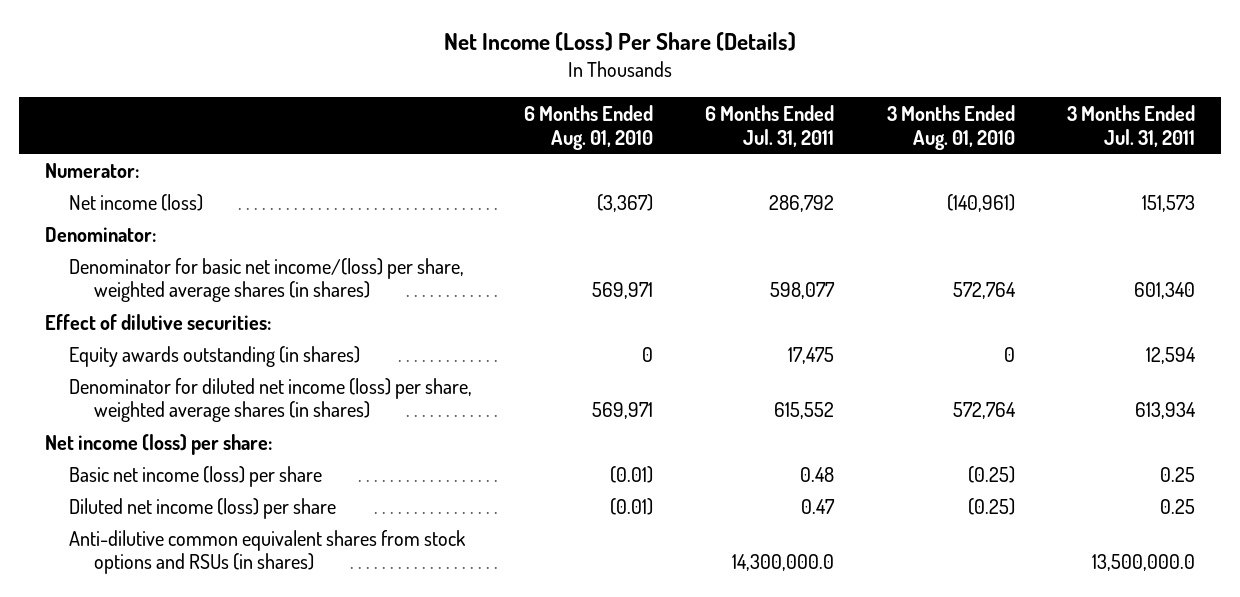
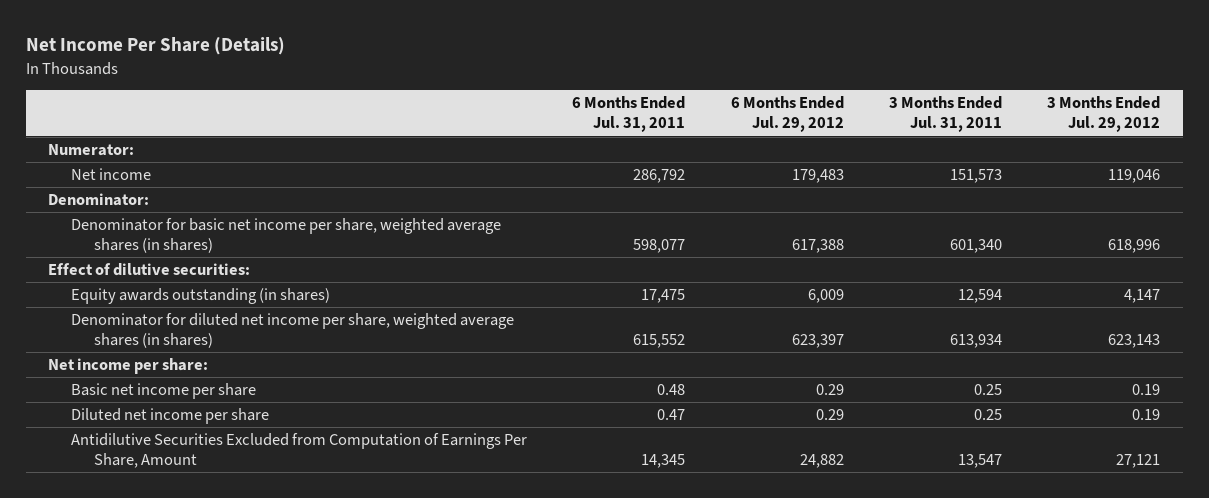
- Net Income (Loss) Per Share (Details)
+ Net Income Per Share (Details)
- | 6 Months Ended Aug. 01, 2010 | 6 Months Ended Jul. 31, 2011 | 3 Months Ended Aug. 01, 2010 | 3 Months Ended Jul. 31, 2011
+ | 6 Months Ended Jul. 31, 2011 | 6 Months Ended Jul. 29, 2012 | 3 Months Ended Jul. 31, 2011 | 3 Months Ended Jul. 29, 2012
- Net income (loss) | (3,367) | 286,792 | (140,961) | 151,573
+ Net income | 286,792 | 179,483 | 151,573 | 119,046
- Denominator for basic net income/(loss) per share, weighted average shares (in shares) | 569,971 | 598,077 | 572,764 | 601,340
+ Denominator for basic net income per share, weighted average shares (in shares) | 598,077 | 617,388 | 601,340 | 618,996
- Denominator for diluted net income (loss) per share, weighted average shares (in shares) | 569,971 | 615,552 | 572,764 | 613,934
- Net income (loss) per share:
- Basic net income (loss) per share | (0.01) | 0.48 | (0.25) | 0.25
- Diluted net income (loss) per share | (0.01) | 0.47 | (0.25) | 0.25
- Anti-dilutive common equivalent shares from stock options and RSUs (in shares) | | 14,300,000.0 | | 13,500,000.0
+ Denominator for diluted net income per share, weighted average shares (in shares) | 615,552 | 623,397 | 613,934 | 623,143
+ Net income per share:
+ Basic net income per share | 0.48 | 0.29 | 0.25 | 0.19
+ Diluted net income per share | 0.47 | 0.29 | 0.25 | 0.19
+ Antidilutive Securities Excluded from Computation of Earnings Per Share, Amount | 14,345 | 24,882 | 13,547 | 27,121

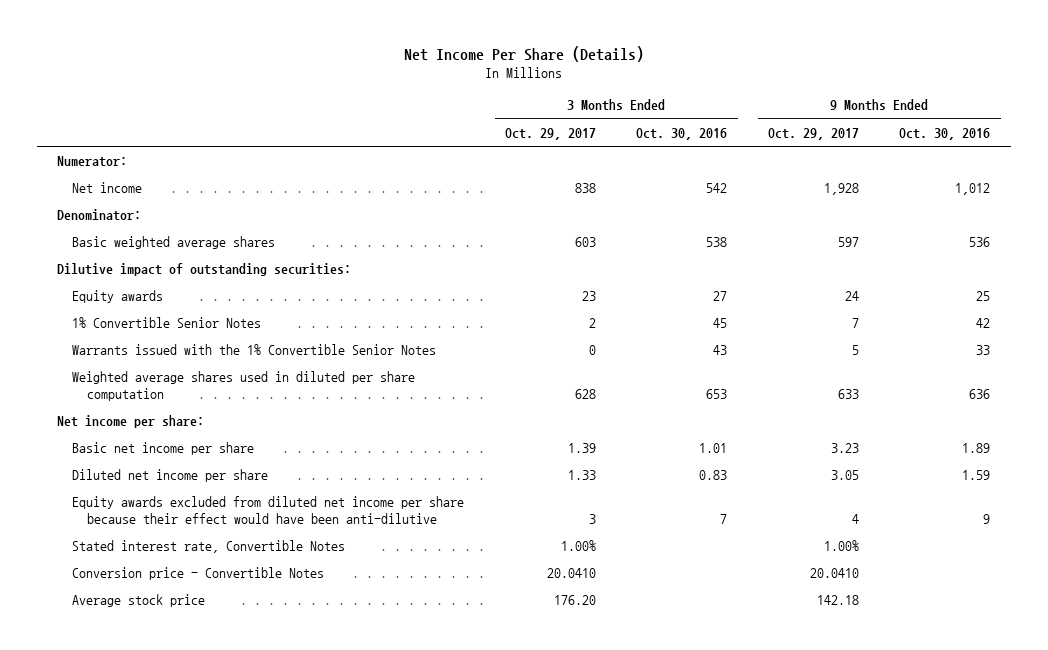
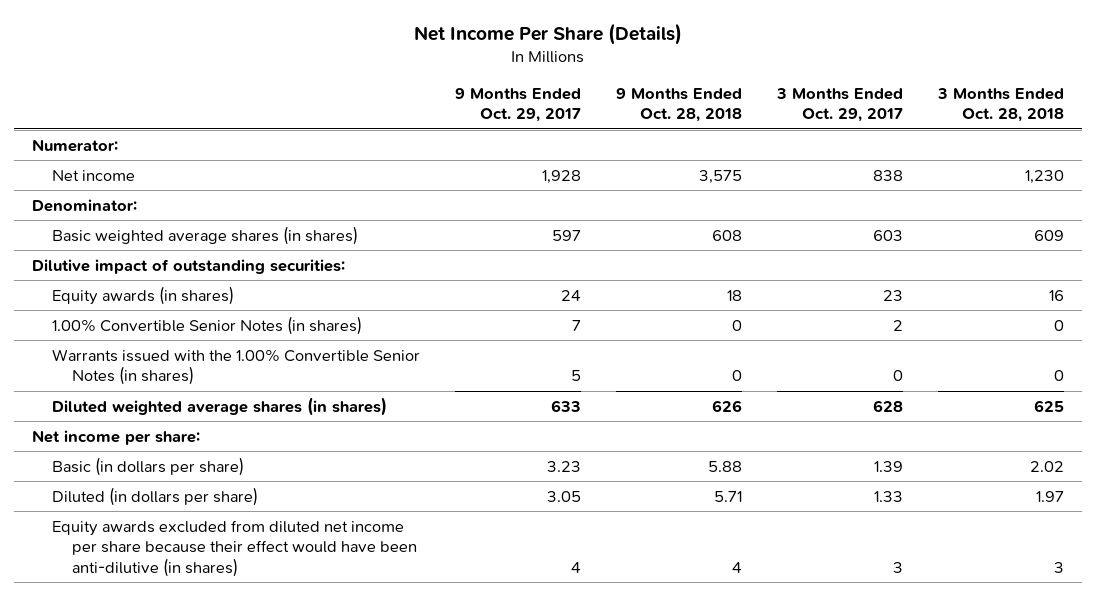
- | 3 Months Ended Oct. 29, 2017 | 3 Months Ended Oct. 30, 2016 | 9 Months Ended Oct. 29, 2017 | 9 Months Ended Oct. 30, 2016
+ | 9 Months Ended Oct. 29, 2017 | 9 Months Ended Oct. 28, 2018 | 3 Months Ended Oct. 29, 2017 | 3 Months Ended Oct. 28, 2018
- Basic weighted average shares | 603 | 538 | 597 | 536
+ Basic weighted average shares (in shares) | 597 | 608 | 603 | 609
- Equity awards | 23 | 27 | 24 | 25
- 1% Convertible Senior Notes | 2 | 45 | 7 | 42
- Warrants issued with the 1% Convertible Senior Notes | 0 | 43 | 5 | 33
- Weighted average shares used in diluted per share computation | 628 | 653 | 633 | 636
+ Equity awards (in shares) | 24 | 18 | 23 | 16
+ 1.00% Convertible Senior Notes (in shares) | 7 | 0 | 2 | 0
+ Warrants issued with the 1.00% Convertible Senior Notes (in shares) | 5 | 0 | 0 | 0
+ Diluted weighted average shares (in shares) | 633 | 626 | 628 | 625
- Basic net income per share | 1.39 | 1.01 | 3.23 | 1.89
- Diluted net income per share | 1.33 | 0.83 | 3.05 | 1.59
- Equity awards excluded from diluted net income per share because their effect would have been anti-dilutive | 3 | 7 | 4 | 9
- Stated interest rate, Convertible Notes | 1.00% | | 1.00% |
- Conversion price - Convertible Notes | 20.0410 | | 20.0410 |
- Average stock price | 176.20 | | 142.18 |
+ Basic (in dollars per share) | 3.23 | 5.88 | 1.39 | 2.02
+ Diluted (in dollars per share) | 3.05 | 5.71 | 1.33 | 1.97
+ Equity awards excluded from diluted net income per share because their effect would have been anti-dilutive (in shares) | 4 | 4 | 3 | 3

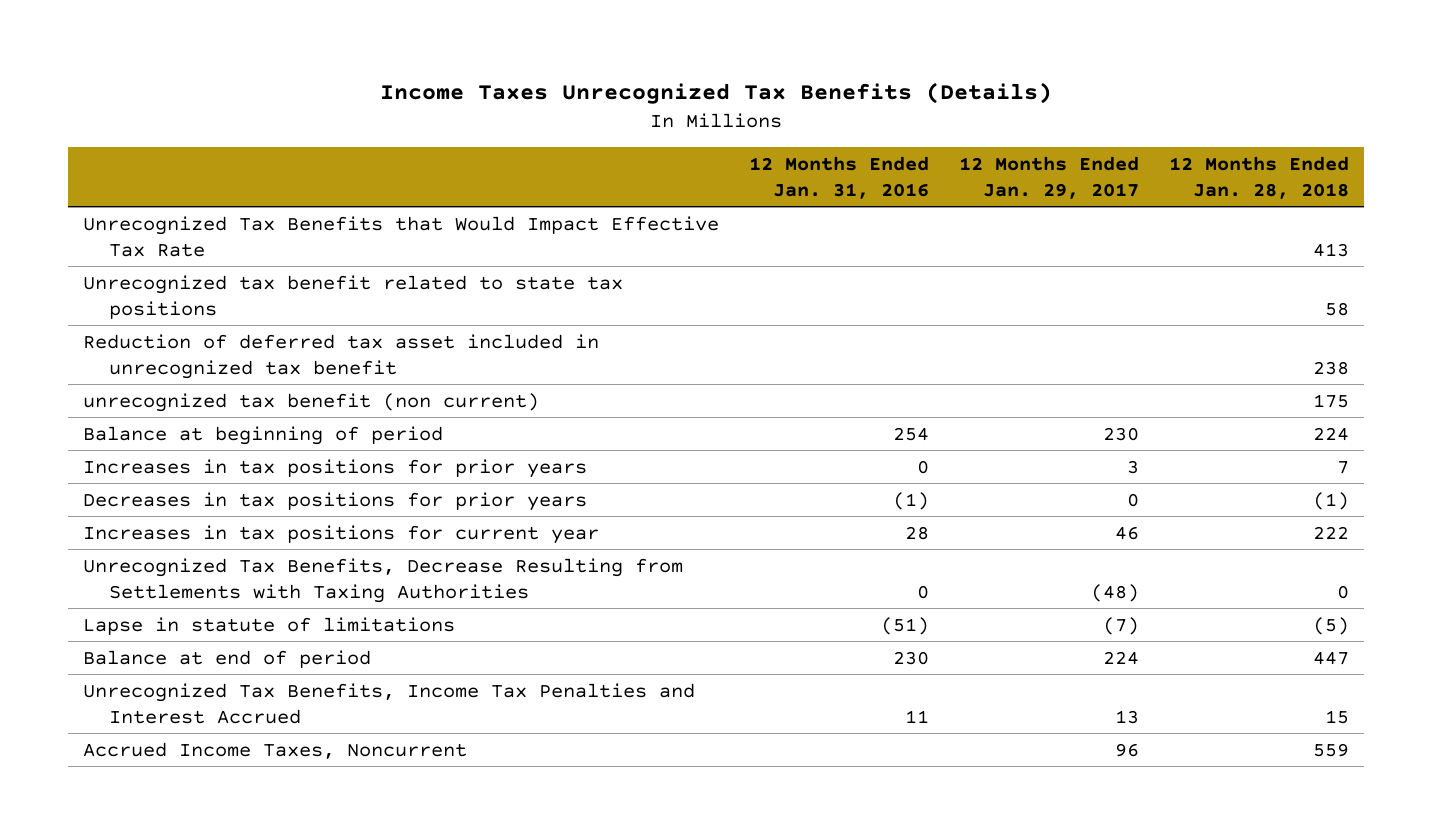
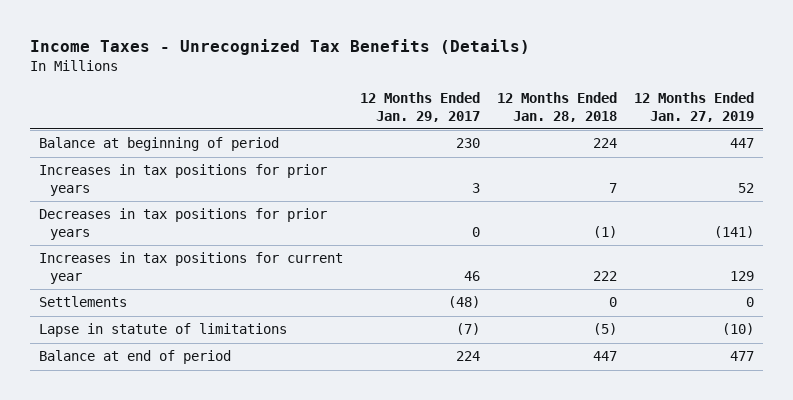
- Income Taxes Unrecognized Tax Benefits (Details)
+ Income Taxes - Unrecognized Tax Benefits (Details)
- | 12 Months Ended Jan. 31, 2016 | 12 Months Ended Jan. 29, 2017 | 12 Months Ended Jan. 28, 2018
+ | 12 Months Ended Jan. 29, 2017 | 12 Months Ended Jan. 28, 2018 | 12 Months Ended Jan. 27, 2019
- Unrecognized Tax Benefits that Would Impact Effective Tax Rate | | | 413
- Unrecognized tax benefit related to state tax positions | | | 58
- Reduction of deferred tax asset included in unrecognized tax benefit | | | 238
- unrecognized tax benefit (non current) | | | 175
- Unrecognized Tax Benefits, Decrease Resulting from Settlements with Taxing Authorities | 0 | (48) | 0
+ Settlements | (48) | 0 | 0
- Unrecognized Tax Benefits, Income Tax Penalties and Interest Accrued | 11 | 13 | 15
- Accrued Income Taxes, Noncurrent | | 96 | 559

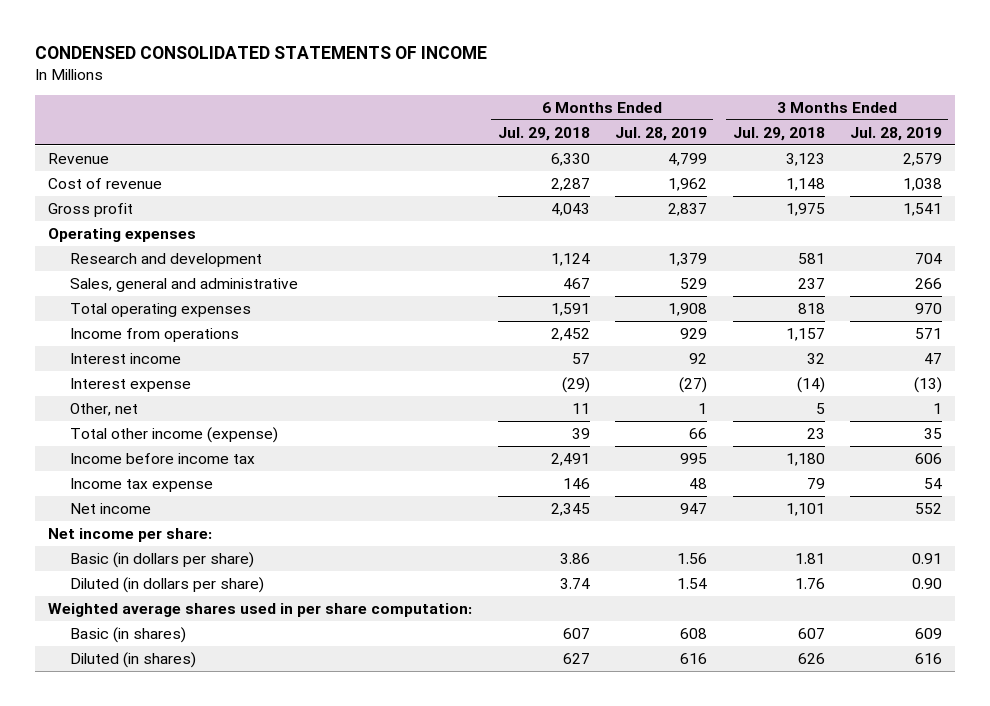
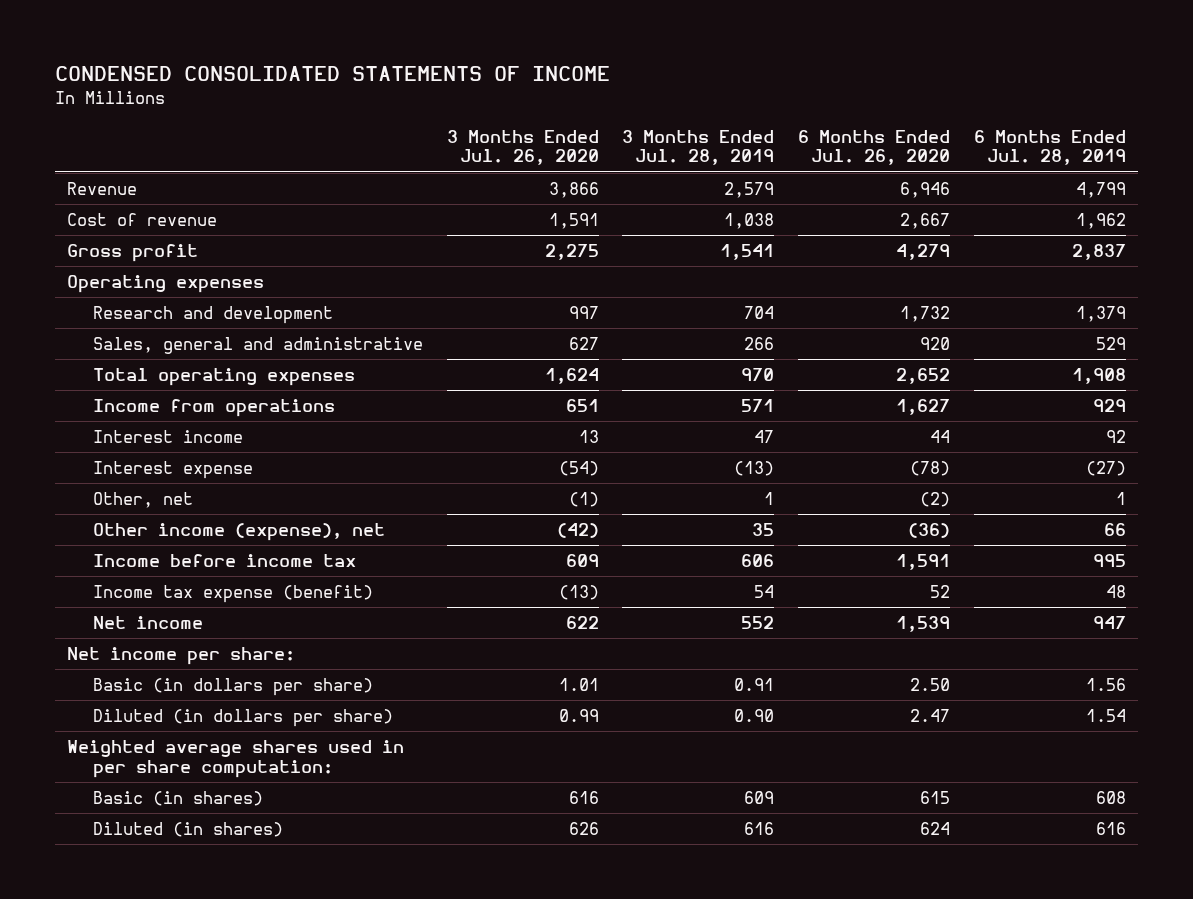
- | 6 Months Ended Jul. 29, 2018 | 6 Months Ended Jul. 28, 2019 | 3 Months Ended Jul. 29, 2018 | 3 Months Ended Jul. 28, 2019
+ | 3 Months Ended Jul. 26, 2020 | 3 Months Ended Jul. 28, 2019 | 6 Months Ended Jul. 26, 2020 | 6 Months Ended Jul. 28, 2019
- Total other income (expense) | 39 | 66 | 23 | 35
+ Other income (expense), net | (42) | 35 | (36) | 66
- Income tax expense | 146 | 48 | 79 | 54
+ Income tax expense (benefit) | (13) | 54 | 52 | 48

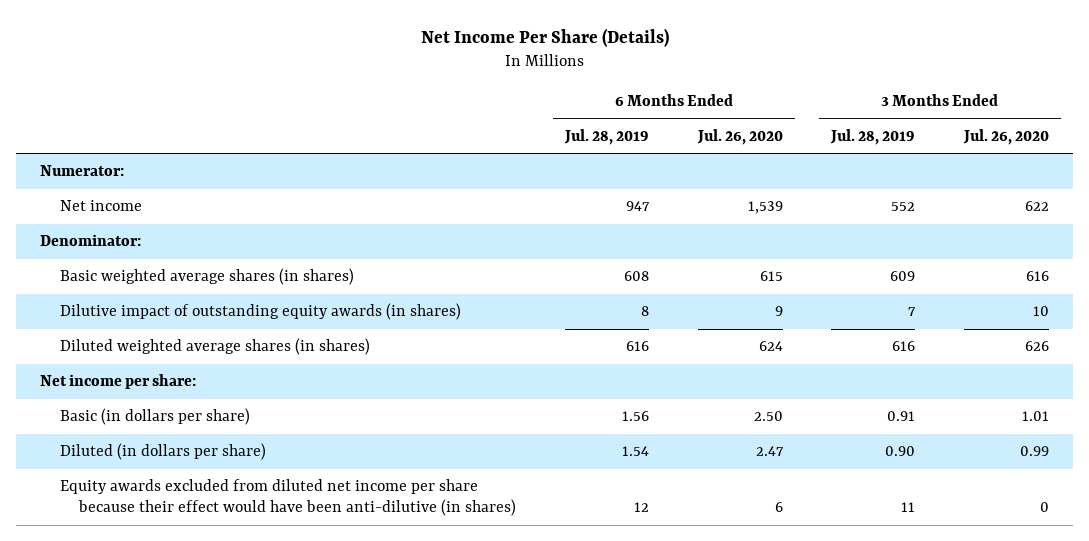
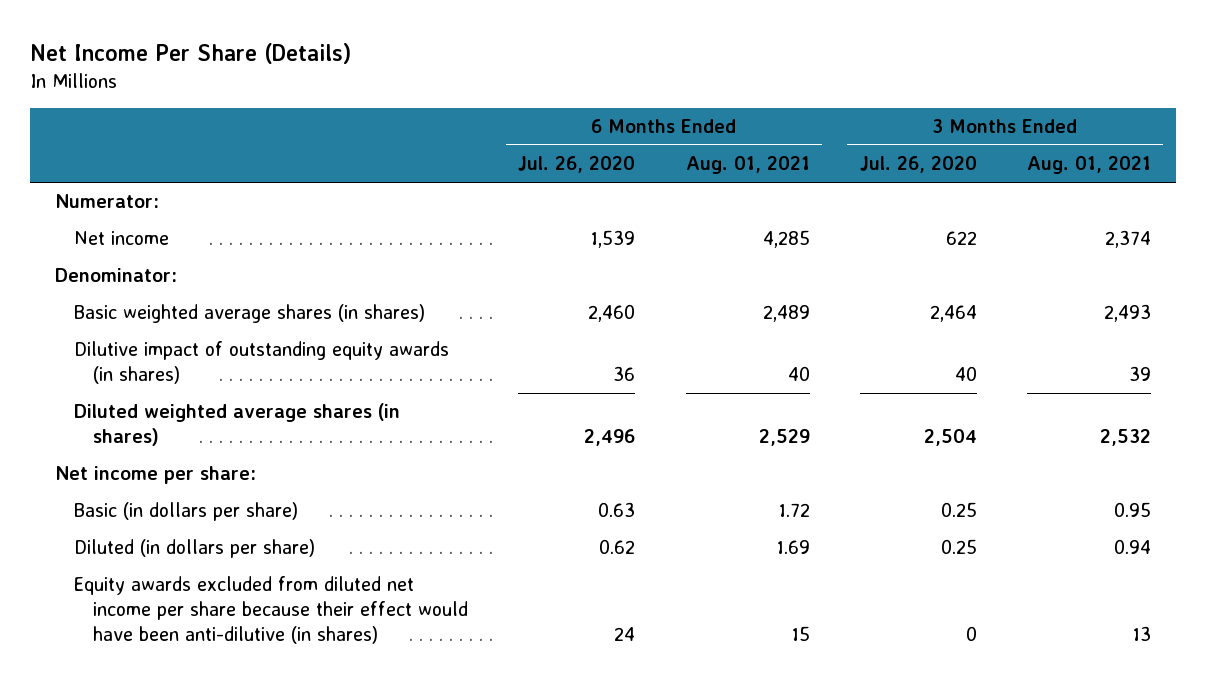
- | 6 Months Ended Jul. 28, 2019 | 6 Months Ended Jul. 26, 2020 | 3 Months Ended Jul. 28, 2019 | 3 Months Ended Jul. 26, 2020
+ | 6 Months Ended Jul. 26, 2020 | 6 Months Ended Aug. 01, 2021 | 3 Months Ended Jul. 26, 2020 | 3 Months Ended Aug. 01, 2021
- Basic weighted average shares (in shares) | 608 | 615 | 609 | 616
- Dilutive impact of outstanding equity awards (in shares) | 8 | 9 | 7 | 10
- Diluted weighted average shares (in shares) | 616 | 624 | 616 | 626
+ Basic weighted average shares (in shares) | 2,460 | 2,489 | 2,464 | 2,493
+ Dilutive impact of outstanding equity awards (in shares) | 36 | 40 | 40 | 39
+ Diluted weighted average shares (in shares) | 2,496 | 2,529 | 2,504 | 2,532
- Basic (in dollars per share) | 1.56 | 2.50 | 0.91 | 1.01
- Diluted (in dollars per share) | 1.54 | 2.47 | 0.90 | 0.99
- Equity awards excluded from diluted net income per share because their effect would have been anti-dilutive (in shares) | 12 | 6 | 11 | 0
+ Basic (in dollars per share) | 0.63 | 1.72 | 0.25 | 0.95
+ Diluted (in dollars per share) | 0.62 | 1.69 | 0.25 | 0.94
+ Equity awards excluded from diluted net income per share because their effect would have been anti-dilutive (in shares) | 24 | 15 | 0 | 13

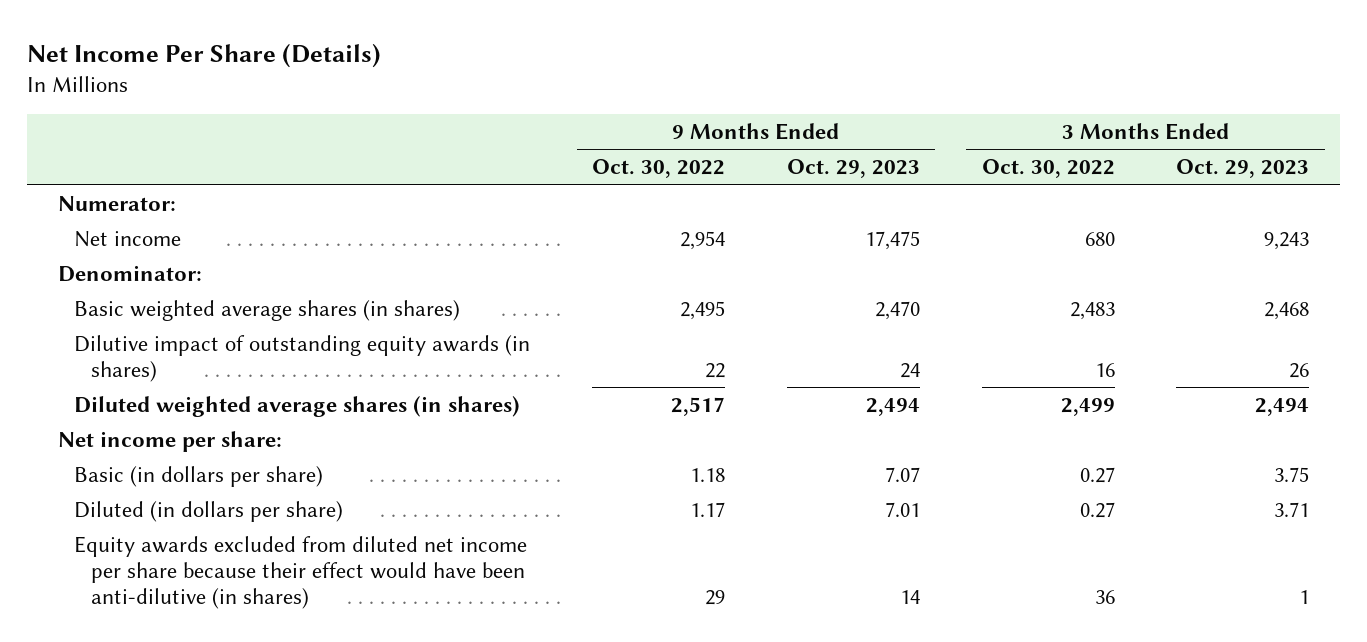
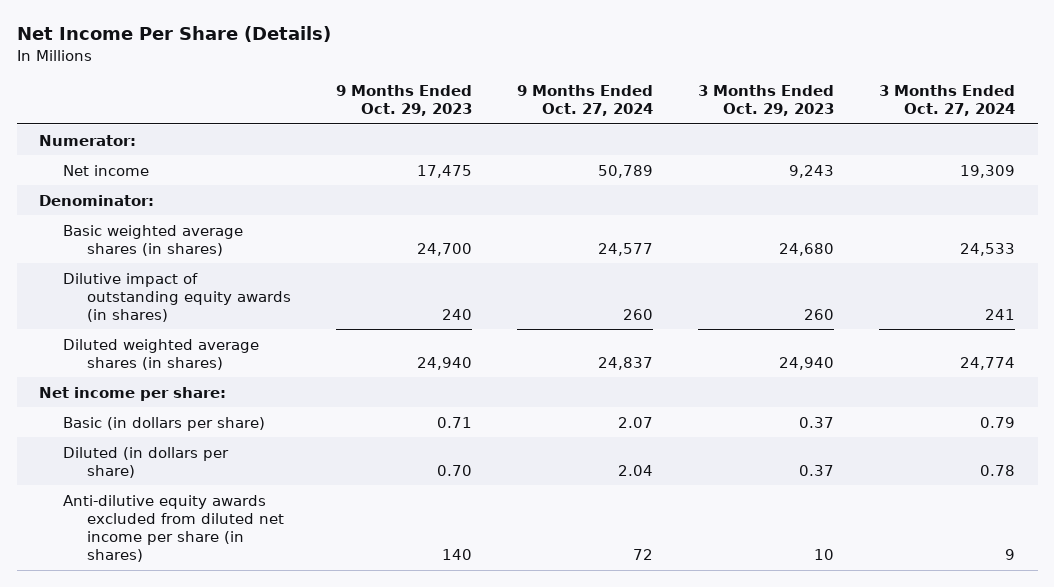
- | 9 Months Ended Oct. 30, 2022 | 9 Months Ended Oct. 29, 2023 | 3 Months Ended Oct. 30, 2022 | 3 Months Ended Oct. 29, 2023
+ | 9 Months Ended Oct. 29, 2023 | 9 Months Ended Oct. 27, 2024 | 3 Months Ended Oct. 29, 2023 | 3 Months Ended Oct. 27, 2024
- Basic weighted average shares (in shares) | 2,495 | 2,470 | 2,483 | 2,468
- Dilutive impact of outstanding equity awards (in shares) | 22 | 24 | 16 | 26
- Diluted weighted average shares (in shares) | 2,517 | 2,494 | 2,499 | 2,494
+ Basic weighted average shares (in shares) | 24,700 | 24,577 | 24,680 | 24,533
+ Dilutive impact of outstanding equity awards (in shares) | 240 | 260 | 260 | 241
+ Diluted weighted average shares (in shares) | 24,940 | 24,837 | 24,940 | 24,774
- Basic (in dollars per share) | 1.18 | 7.07 | 0.27 | 3.75
- Diluted (in dollars per share) | 1.17 | 7.01 | 0.27 | 3.71
- Equity awards excluded from diluted net income per share because their effect would have been anti-dilutive (in shares) | 29 | 14 | 36 | 1
+ Basic (in dollars per share) | 0.71 | 2.07 | 0.37 | 0.79
+ Diluted (in dollars per share) | 0.70 | 2.04 | 0.37 | 0.78
+ Anti-dilutive equity awards excluded from diluted net income per share (in shares) | 140 | 72 | 10 | 9

